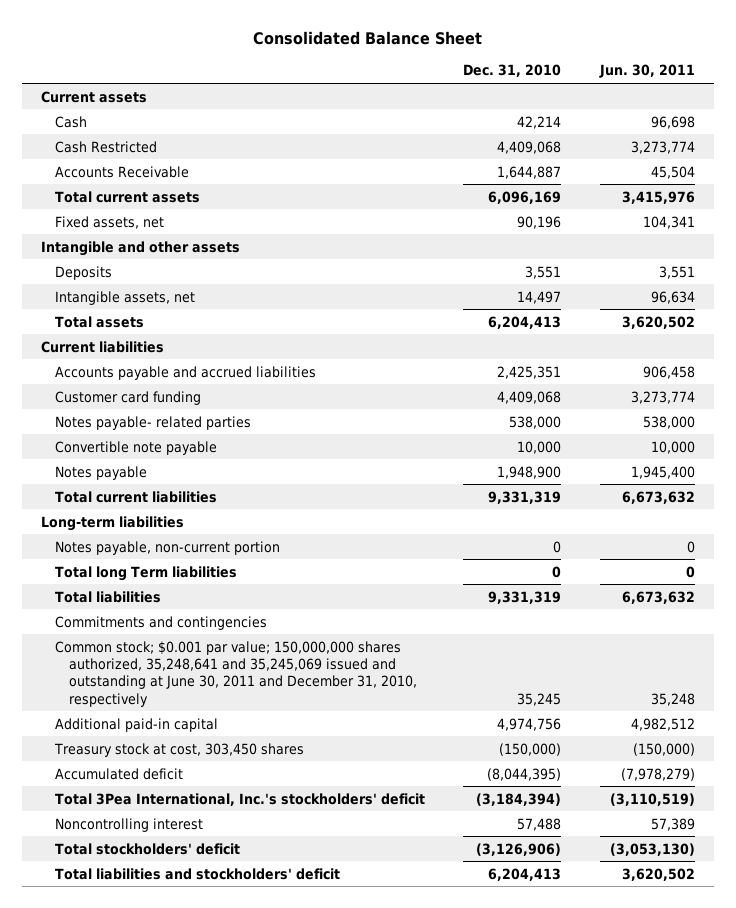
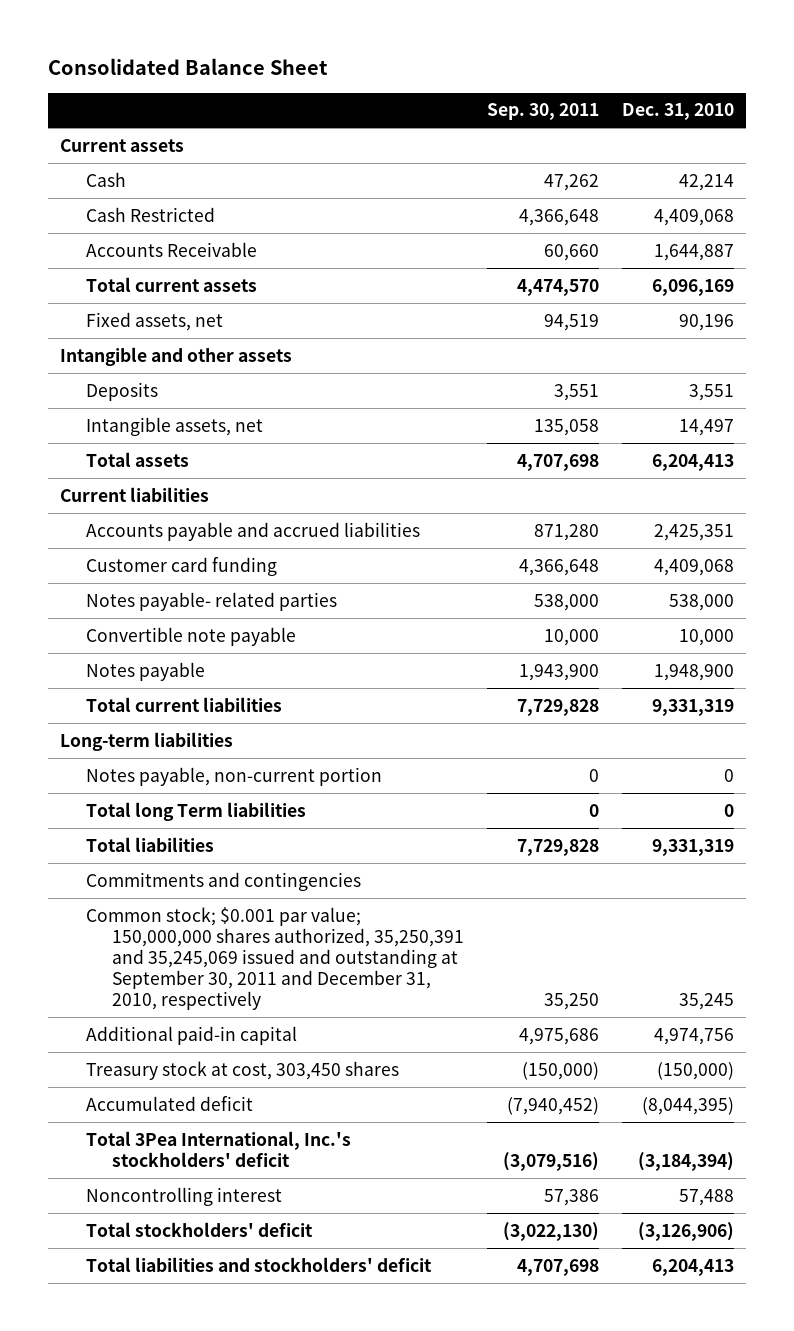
- | Dec. 31, 2010 | Jun. 30, 2011
+ | Sep. 30, 2011 | Dec. 31, 2010
- Common stock; $0.001 par value; 150,000,000 shares authorized, 35,248,641 and 35,245,069 issued and outstanding at June 30, 2011 and December 31, 2010, respectively | 35,245 | 35,248
+ Common stock; $0.001 par value; 150,000,000 shares authorized, 35,250,391 and 35,245,069 issued and outstanding at September 30, 2011 and December 31, 2010, respectively | 35,250 | 35,245

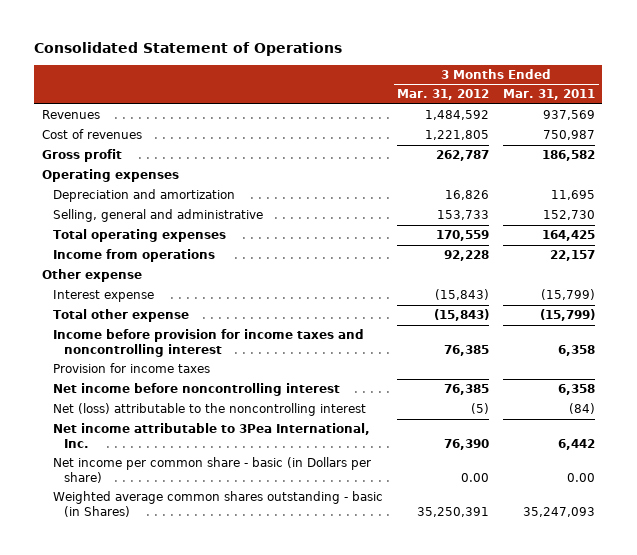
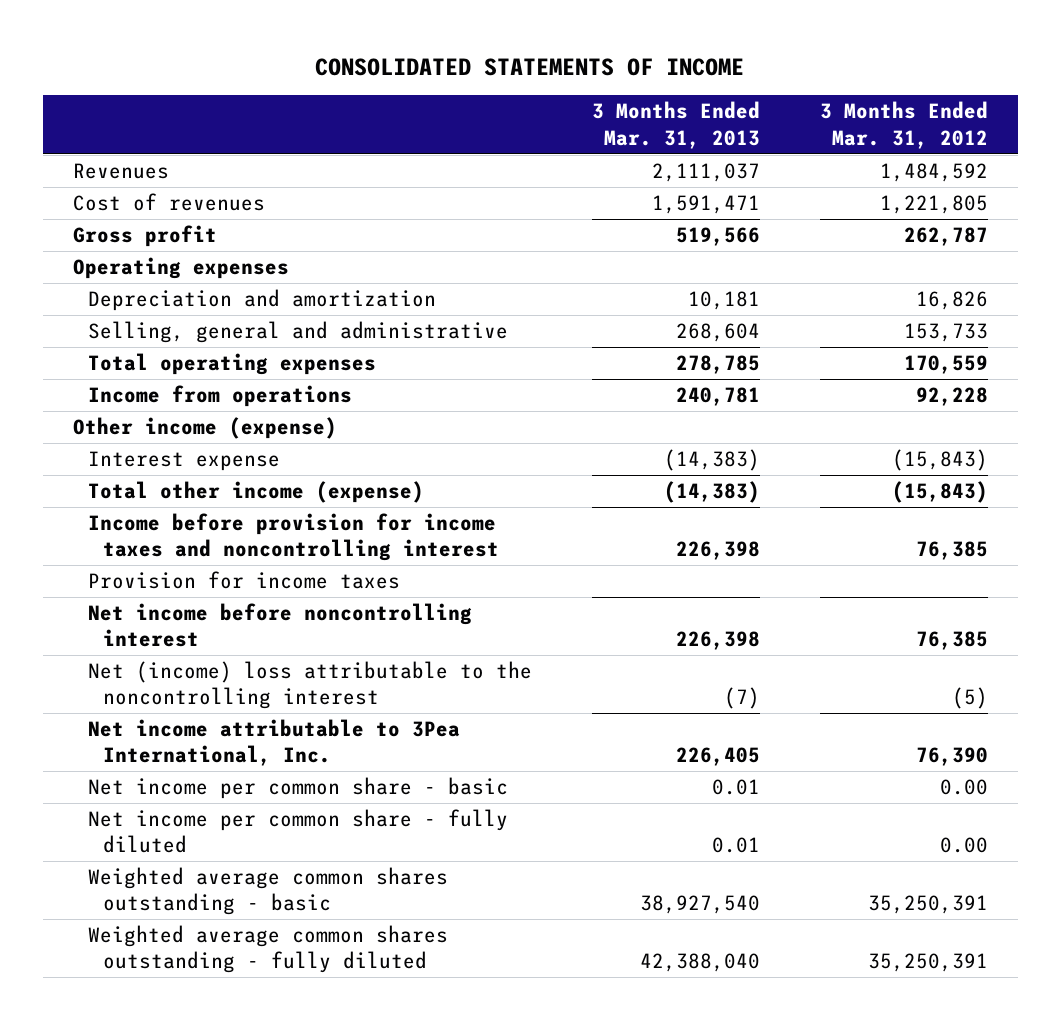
- Consolidated Statement of Operations
+ CONSOLIDATED STATEMENTS OF INCOME
- | 3 Months Ended Mar. 31, 2012 | 3 Months Ended Mar. 31, 2011
+ | 3 Months Ended Mar. 31, 2013 | 3 Months Ended Mar. 31, 2012
- Other expense
+ Other income (expense)
- Total other expense | (15,843) | (15,799)
+ Total other income (expense) | (14,383) | (15,843)
- Net (loss) attributable to the noncontrolling interest | (5) | (84)
+ Net (income) loss attributable to the noncontrolling interest | (7) | (5)
- Net income per common share - basic (in Dollars per share) | 0.00 | 0.00
- Weighted average common shares outstanding - basic (in Shares) | 35,250,391 | 35,247,093
+ Net income per common share - basic | 0.01 | 0.00
+ Net income per common share - fully diluted | 0.01 | 0.00
+ Weighted average common shares outstanding - basic | 38,927,540 | 35,250,391
+ Weighted average common shares outstanding - fully diluted | 42,388,040 | 35,250,391

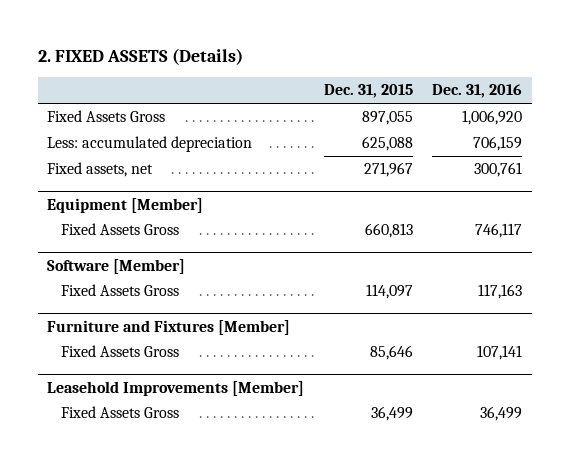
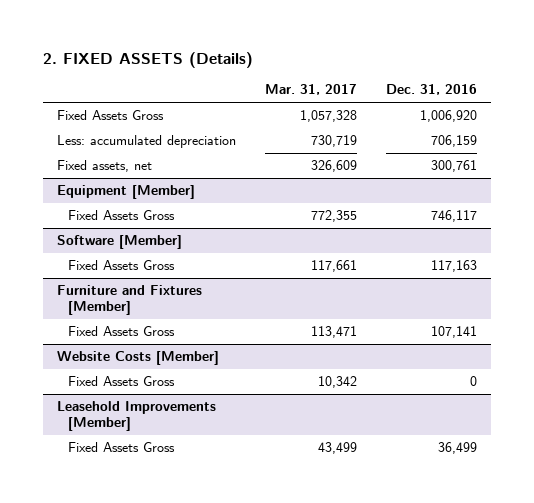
- | Dec. 31, 2015 | Dec. 31, 2016
+ | Mar. 31, 2017 | Dec. 31, 2016
+ Website Costs [Member]
+ Fixed Assets Gross | 10,342 | 0

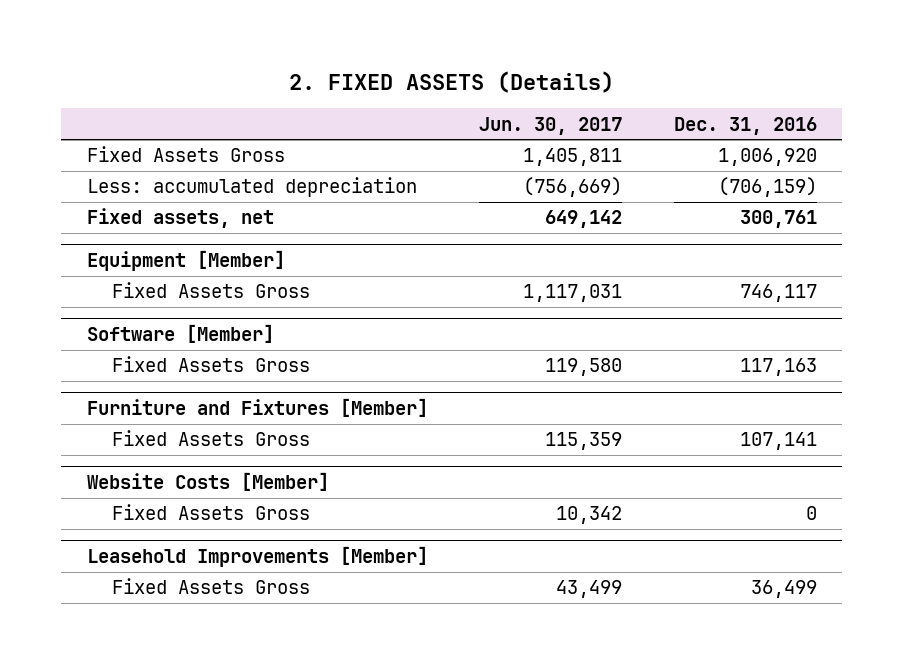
- | Mar. 31, 2017 | Dec. 31, 2016
+ | Jun. 30, 2017 | Dec. 31, 2016
- Less: accumulated depreciation | 730,719 | 706,159
+ Less: accumulated depreciation | (756,669) | (706,159)

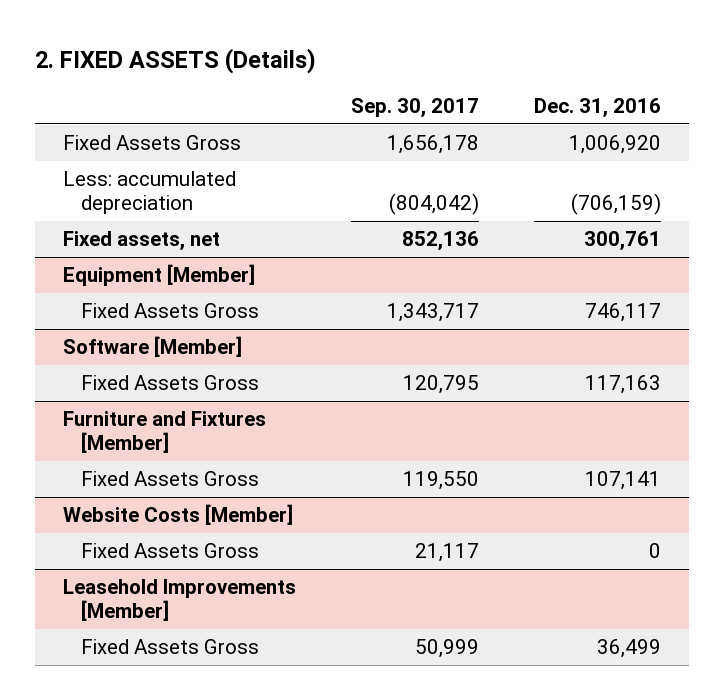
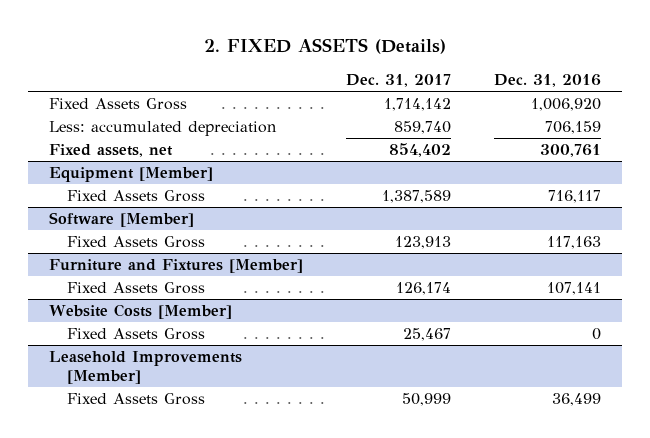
- | Sep. 30, 2017 | Dec. 31, 2016
+ | Dec. 31, 2017 | Dec. 31, 2016
- Less: accumulated depreciation | (804,042) | (706,159)
+ Less: accumulated depreciation | 859,740 | 706,159
@ Equipment [Member]
- Fixed Assets Gross | 1,343,717 | 746,117
+ Fixed Assets Gross | 1,387,589 | 716,117

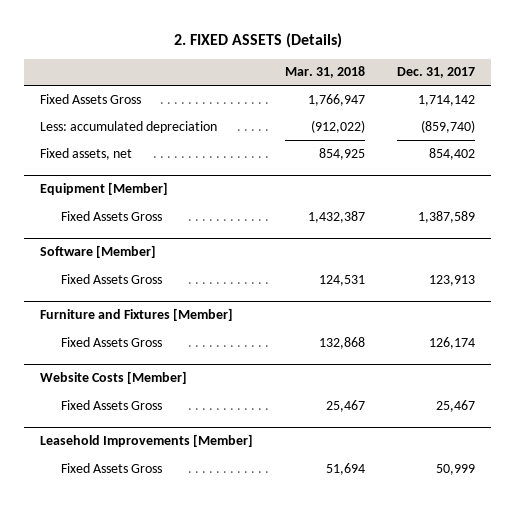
- | Dec. 31, 2017 | Dec. 31, 2016
+ | Mar. 31, 2018 | Dec. 31, 2017
- Less: accumulated depreciation | 859,740 | 706,159
+ Less: accumulated depreciation | (912,022) | (859,740)

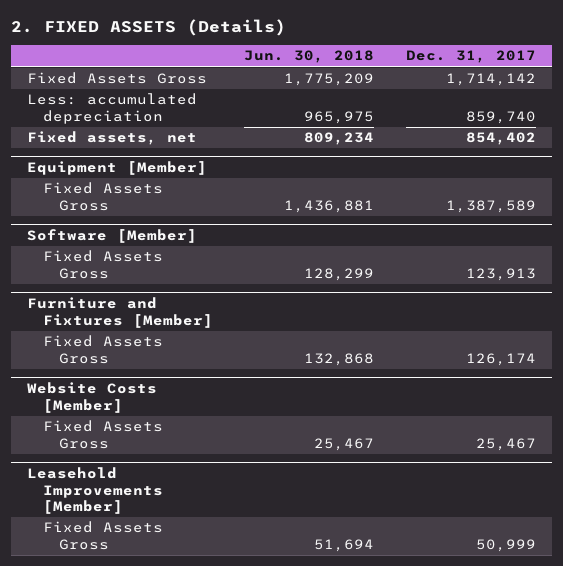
- | Mar. 31, 2018 | Dec. 31, 2017
+ | Jun. 30, 2018 | Dec. 31, 2017
- Less: accumulated depreciation | (912,022) | (859,740)
+ Less: accumulated depreciation | 965,975 | 859,740

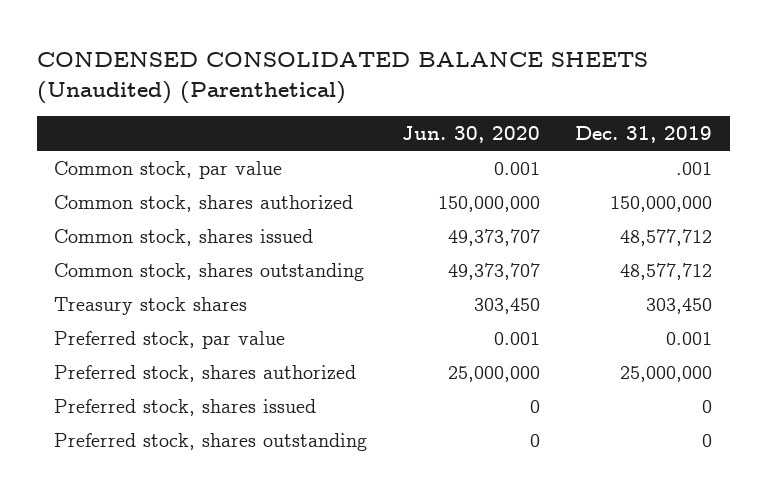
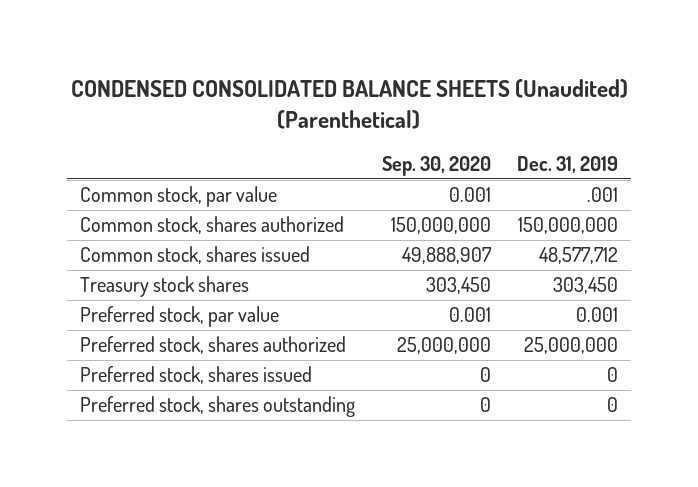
- | Jun. 30, 2020 | Dec. 31, 2019
+ | Sep. 30, 2020 | Dec. 31, 2019
- Common stock, shares outstanding | 49,373,707 | 48,577,712

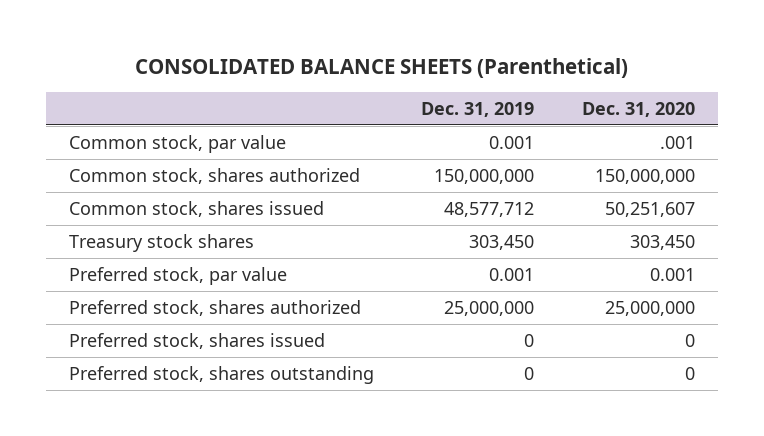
- CONDENSED CONSOLIDATED BALANCE SHEETS (Unaudited) (Parenthetical)
+ CONSOLIDATED BALANCE SHEETS (Parenthetical)
- | Sep. 30, 2020 | Dec. 31, 2019
+ | Dec. 31, 2019 | Dec. 31, 2020
- Common stock, par value | 0.001 | .001
+ Common stock, par value | 0.001 | .001

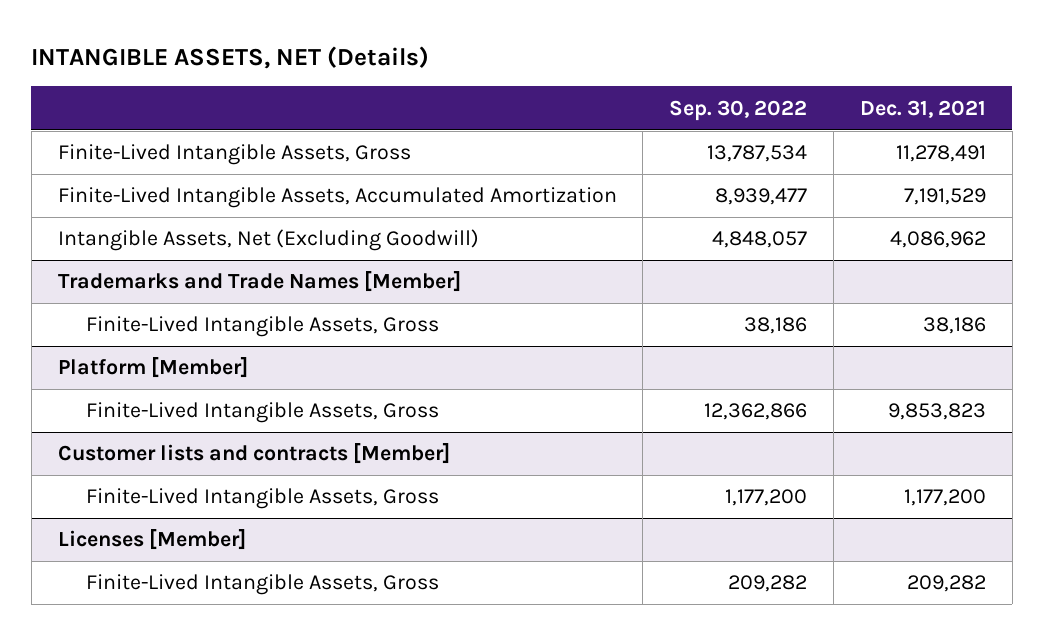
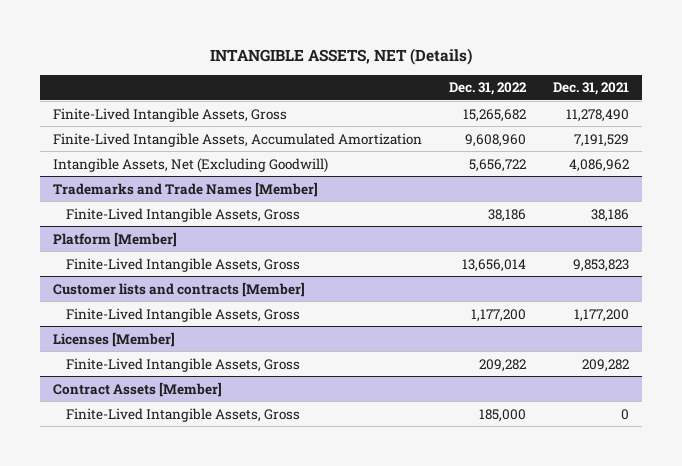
- | Sep. 30, 2022 | Dec. 31, 2021
+ | Dec. 31, 2022 | Dec. 31, 2021
- Finite-Lived Intangible Assets, Gross | 13,787,534 | 11,278,491
+ Finite-Lived Intangible Assets, Gross | 15,265,682 | 11,278,490
+ Contract Assets [Member]
+ Finite-Lived Intangible Assets, Gross | 185,000 | 0

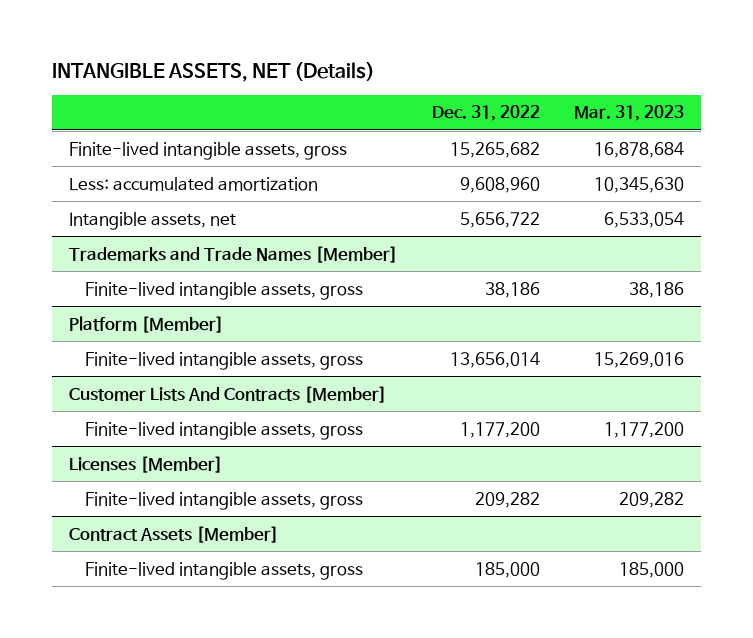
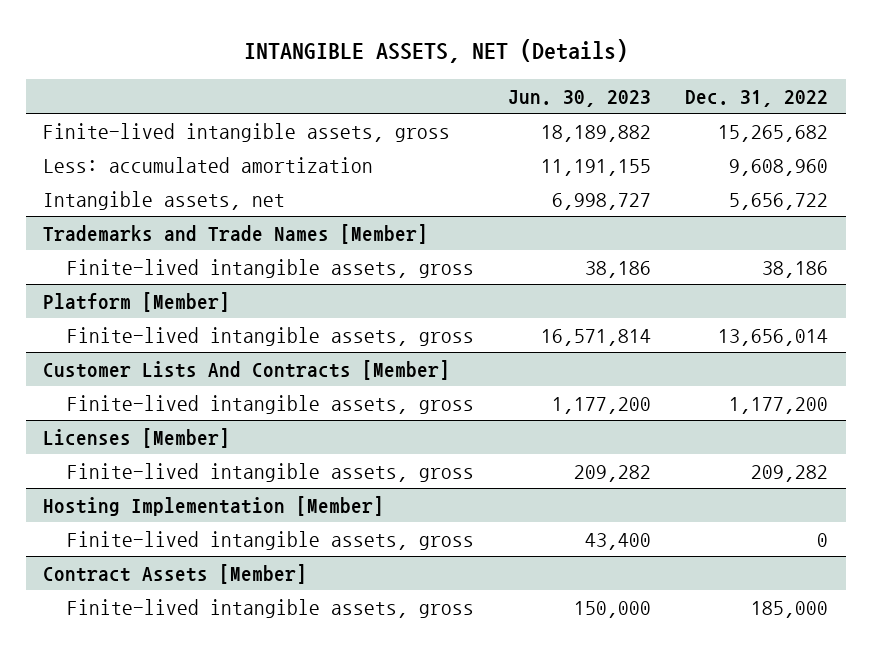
- | Dec. 31, 2022 | Mar. 31, 2023
+ | Jun. 30, 2023 | Dec. 31, 2022
+ Hosting Implementation [Member]
+ Finite-lived intangible assets, gross | 43,400 | 0

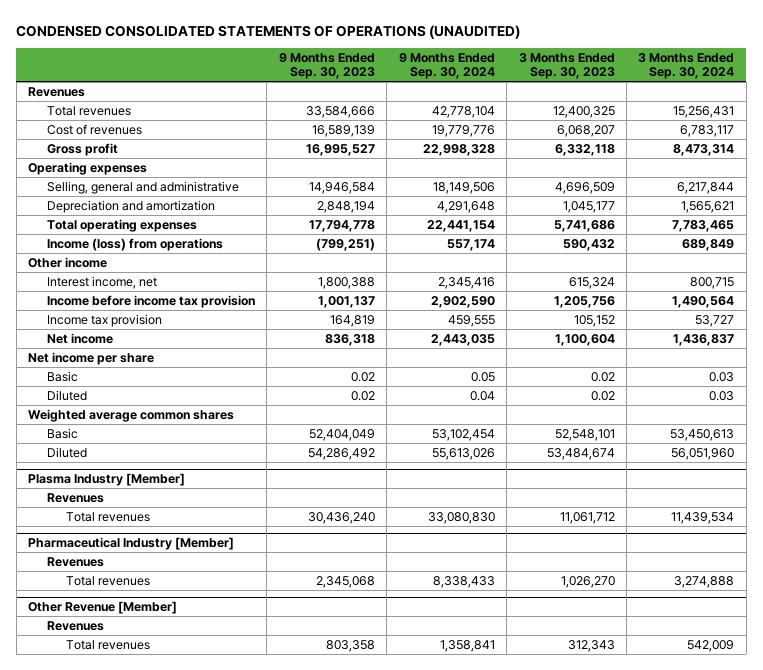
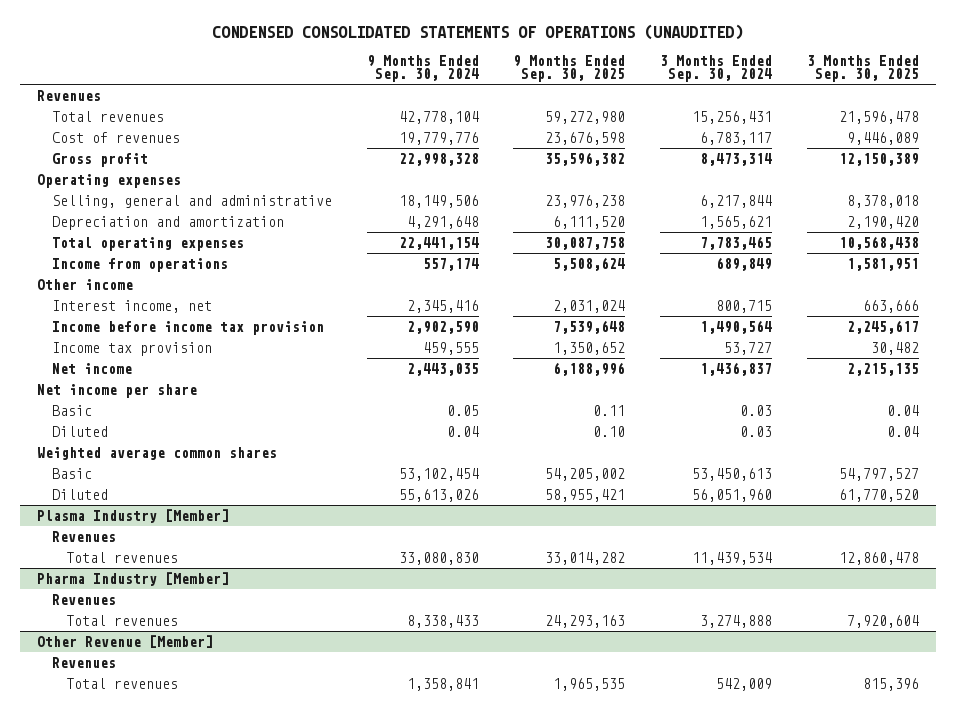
- | 9 Months Ended Sep. 30, 2023 | 9 Months Ended Sep. 30, 2024 | 3 Months Ended Sep. 30, 2023 | 3 Months Ended Sep. 30, 2024
+ | 9 Months Ended Sep. 30, 2024 | 9 Months Ended Sep. 30, 2025 | 3 Months Ended Sep. 30, 2024 | 3 Months Ended Sep. 30, 2025
- Income (loss) from operations | (799,251) | 557,174 | 590,432 | 689,849
+ Income from operations | 557,174 | 5,508,624 | 689,849 | 1,581,951
- Pharmaceutical Industry [Member]
+ Pharma Industry [Member]

